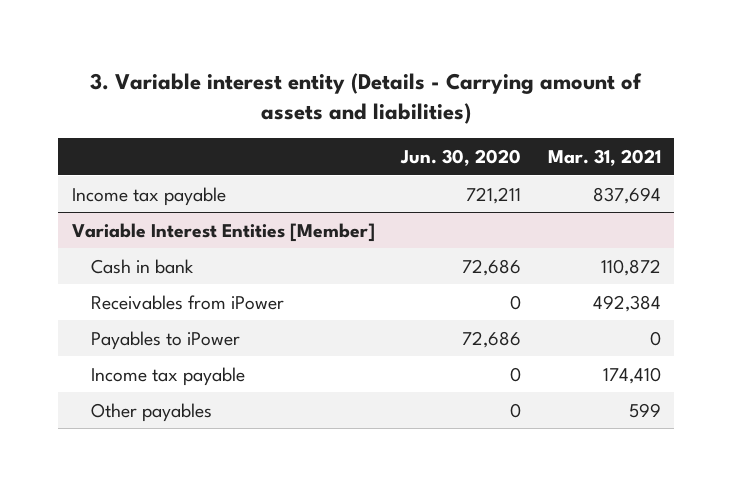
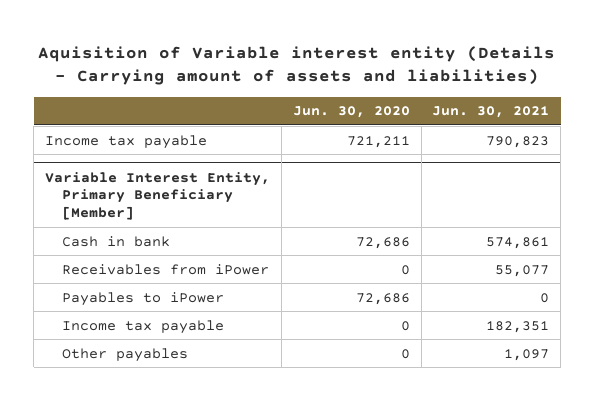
- 3. Variable interest entity (Details - Carrying amount of assets and liabilities)
+ Aquisition of Variable interest entity (Details - Carrying amount of assets and liabilities)
- | Jun. 30, 2020 | Mar. 31, 2021
+ | Jun. 30, 2020 | Jun. 30, 2021
- Variable Interest Entities [Member]
+ Variable Interest Entity, Primary Beneficiary [Member]

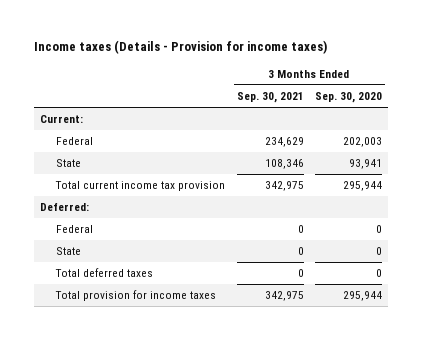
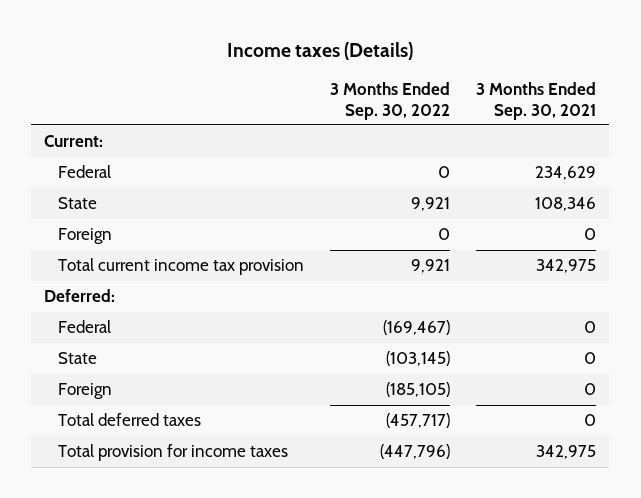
- Income taxes (Details - Provision for income taxes)
+ Income taxes (Details)
- | 3 Months Ended Sep. 30, 2021 | 3 Months Ended Sep. 30, 2020
+ | 3 Months Ended Sep. 30, 2022 | 3 Months Ended Sep. 30, 2021
+ Foreign | 0 | 0
+ Foreign | (185,105) | 0

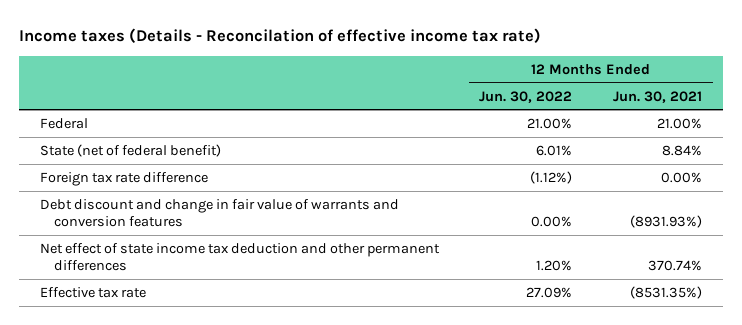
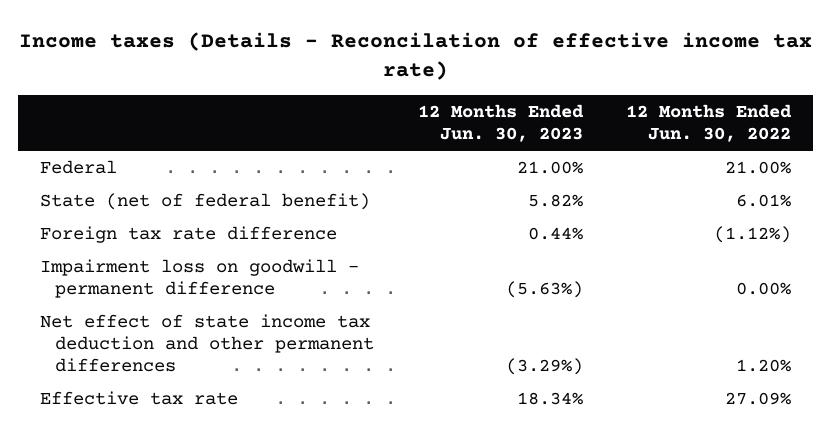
- | 12 Months Ended Jun. 30, 2022 | 12 Months Ended Jun. 30, 2021
+ | 12 Months Ended Jun. 30, 2023 | 12 Months Ended Jun. 30, 2022
- Debt discount and change in fair value of warrants and conversion features | 0.00% | (8931.93%)
+ Impairment loss on goodwill - permanent difference | (5.63%) | 0.00%

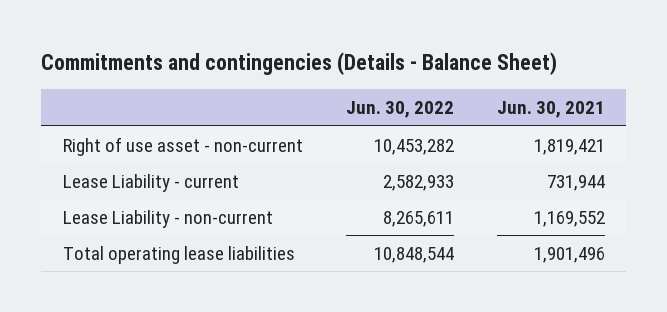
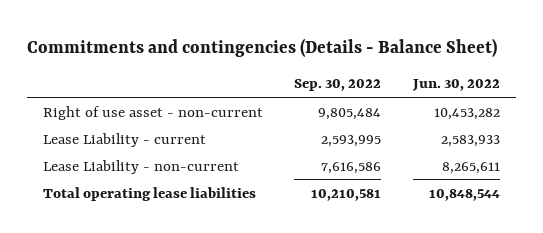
- | Jun. 30, 2022 | Jun. 30, 2021
+ | Sep. 30, 2022 | Jun. 30, 2022
- Lease Liability - current | 2,582,933 | 731,944
+ Lease Liability - current | 2,593,995 | 2,583,933

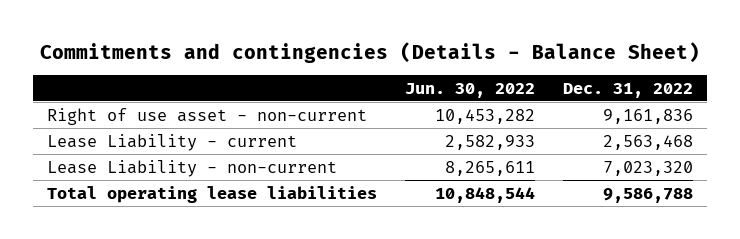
- | Sep. 30, 2022 | Jun. 30, 2022
+ | Jun. 30, 2022 | Dec. 31, 2022
- Lease Liability - current | 2,593,995 | 2,583,933
+ Lease Liability - current | 2,582,933 | 2,563,468

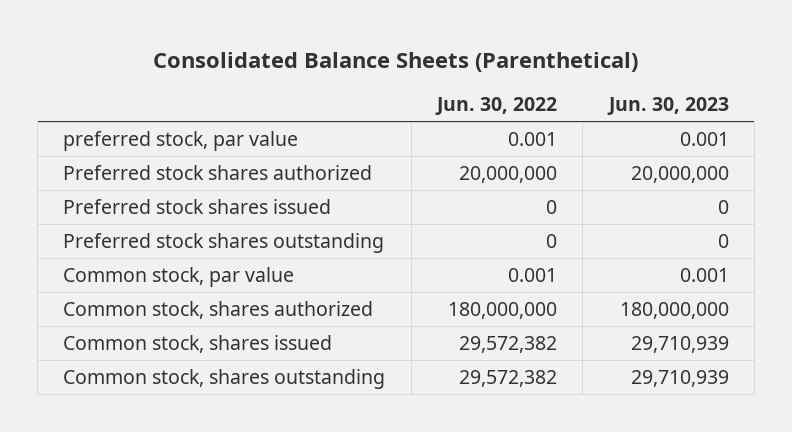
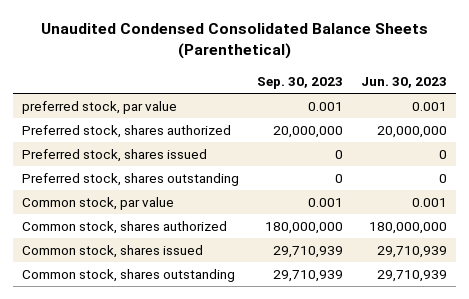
- Consolidated Balance Sheets (Parenthetical)
+ Unaudited Condensed Consolidated Balance Sheets (Parenthetical)
- | Jun. 30, 2022 | Jun. 30, 2023
+ | Sep. 30, 2023 | Jun. 30, 2023
- Preferred stock shares authorized | 20,000,000 | 20,000,000
- Preferred stock shares issued | 0 | 0
- Preferred stock shares outstanding | 0 | 0
+ Preferred stock, shares authorized | 20,000,000 | 20,000,000
+ Preferred stock, shares issued | 0 | 0
+ Preferred stock, shares outstanding | 0 | 0

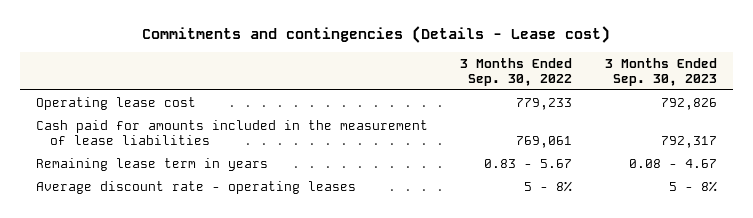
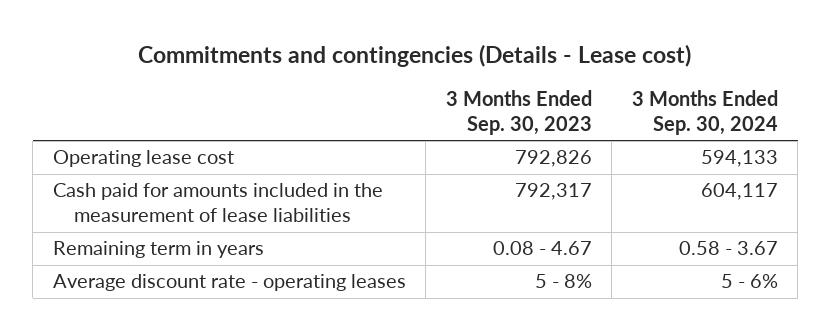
- | 3 Months Ended Sep. 30, 2022 | 3 Months Ended Sep. 30, 2023
+ | 3 Months Ended Sep. 30, 2023 | 3 Months Ended Sep. 30, 2024
- Remaining lease term in years | 0.83 - 5.67 | 0.08 - 4.67
+ Remaining term in years | 0.08 - 4.67 | 0.58 - 3.67

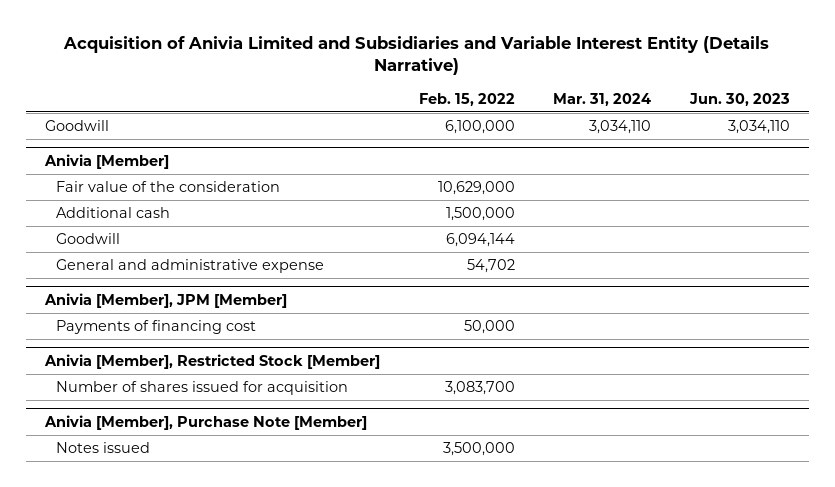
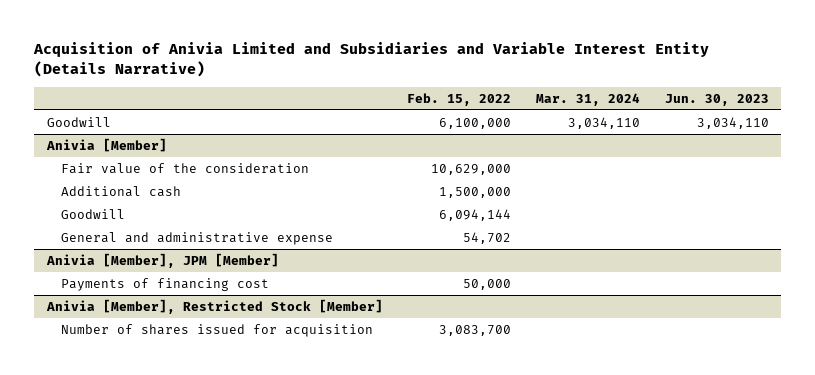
- Anivia [Member], Purchase Note [Member]
- Notes issued | 3,500,000 | |

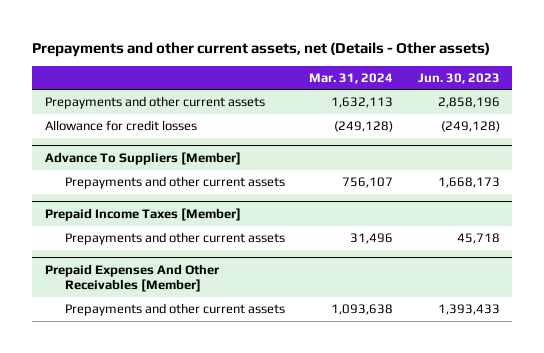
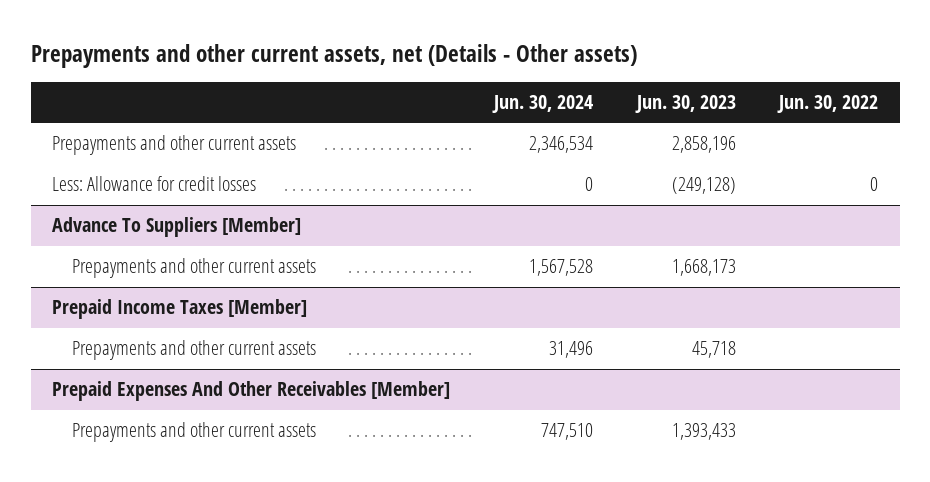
- | Mar. 31, 2024 | Jun. 30, 2023
+ | Jun. 30, 2024 | Jun. 30, 2023 | Jun. 30, 2022
- Allowance for credit losses | (249,128) | (249,128)
+ Less: Allowance for credit losses | 0 | (249,128) | 0

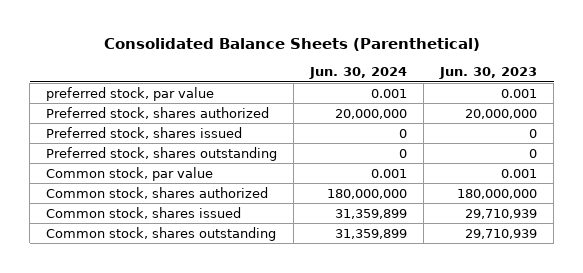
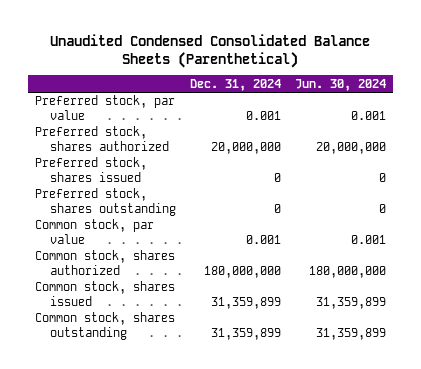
- Consolidated Balance Sheets (Parenthetical)
+ Unaudited Condensed Consolidated Balance Sheets (Parenthetical)
- | Jun. 30, 2024 | Jun. 30, 2023
+ | Dec. 31, 2024 | Jun. 30, 2024
- preferred stock, par value | 0.001 | 0.001
+ Preferred stock, par value | 0.001 | 0.001

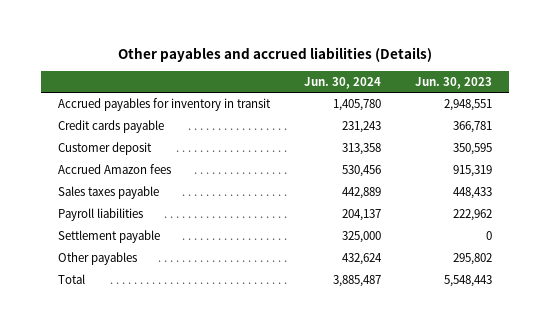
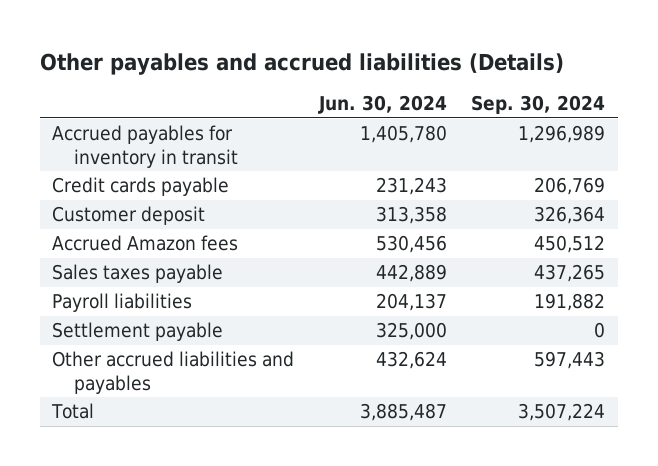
- | Jun. 30, 2024 | Jun. 30, 2023
+ | Jun. 30, 2024 | Sep. 30, 2024
- Other payables | 432,624 | 295,802
+ Other accrued liabilities and payables | 432,624 | 597,443

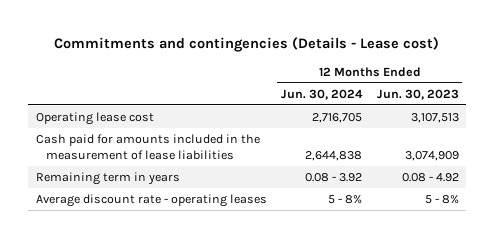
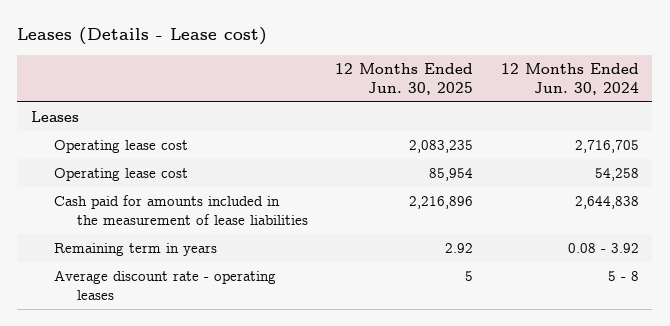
- Commitments and contingencies (Details - Lease cost)
+ Leases (Details - Lease cost)
- | 12 Months Ended Jun. 30, 2024 | 12 Months Ended Jun. 30, 2023
+ | 12 Months Ended Jun. 30, 2025 | 12 Months Ended Jun. 30, 2024
+ Leases
+ Operating lease cost | 85,954 | 54,258
- Average discount rate - operating leases | 5 - 8% | 5 - 8%
+ Average discount rate - operating leases | 5 | 5 - 8

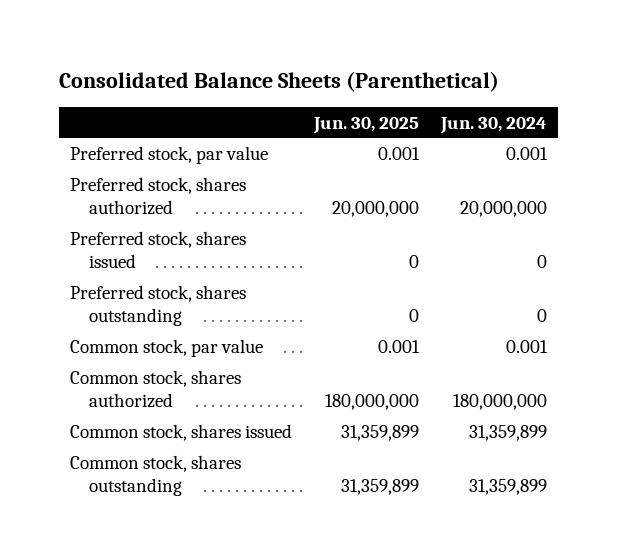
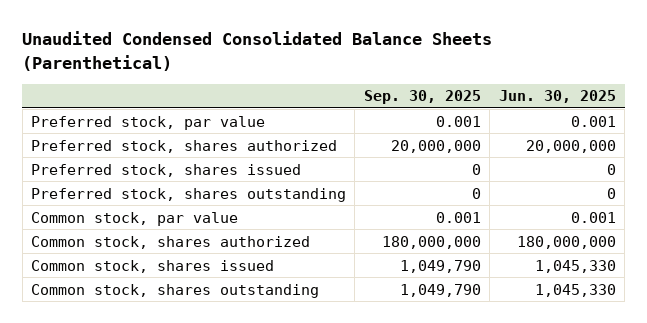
- Consolidated Balance Sheets (Parenthetical)
+ Unaudited Condensed Consolidated Balance Sheets (Parenthetical)
- | Jun. 30, 2025 | Jun. 30, 2024
+ | Sep. 30, 2025 | Jun. 30, 2025
- Common stock, shares issued | 31,359,899 | 31,359,899
- Common stock, shares outstanding | 31,359,899 | 31,359,899
+ Common stock, shares issued | 1,049,790 | 1,045,330
+ Common stock, shares outstanding | 1,049,790 | 1,045,330

